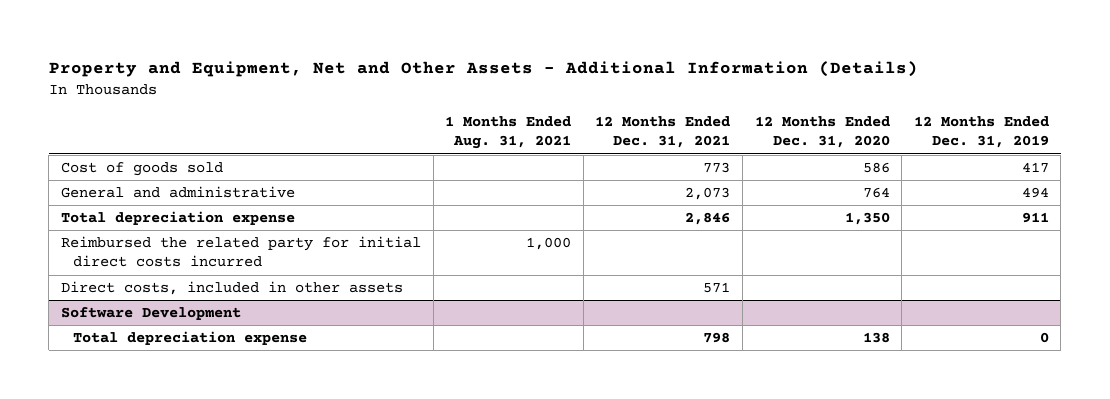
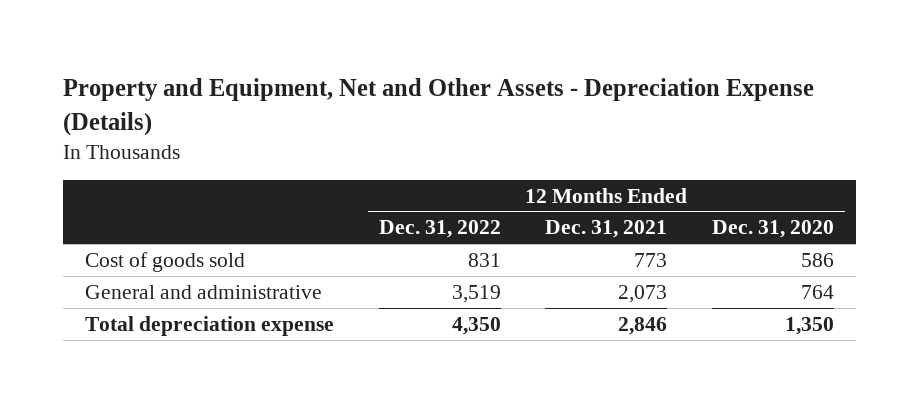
- Property and Equipment, Net and Other Assets - Additional Information (Details)
+ Property and Equipment, Net and Other Assets - Depreciation Expense (Details)
- | 1 Months Ended Aug. 31, 2021 | 12 Months Ended Dec. 31, 2021 | 12 Months Ended Dec. 31, 2020 | 12 Months Ended Dec. 31, 2019
+ | 12 Months Ended Dec. 31, 2022 | 12 Months Ended Dec. 31, 2021 | 12 Months Ended Dec. 31, 2020
- Reimbursed the related party for initial direct costs incurred | 1,000 | | |
- Direct costs, included in other assets | | 571 | |
- Software Development
- Total depreciation expense | | 798 | 138 | 0

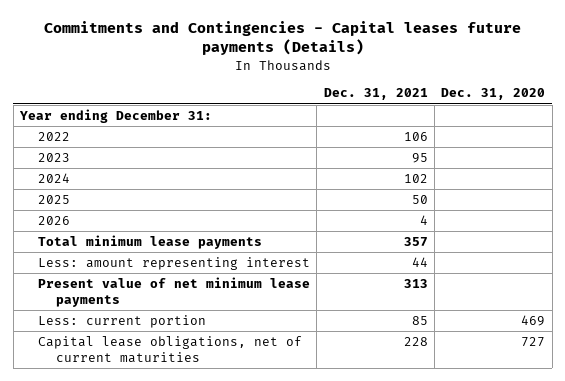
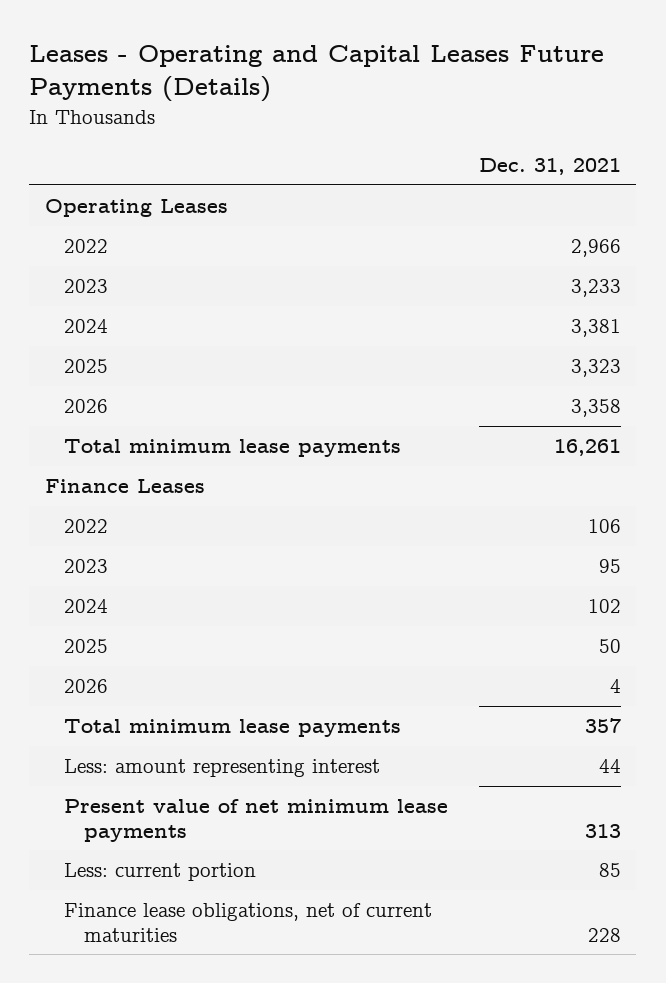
- Commitments and Contingencies - Capital leases future payments (Details)
+ Leases - Operating and Capital Leases Future Payments (Details)
- | Dec. 31, 2021 | Dec. 31, 2020
+ | Dec. 31, 2021
- Year ending December 31:
+ Operating Leases
+ 2022 | 2,966
+ 2023 | 3,233
+ 2024 | 3,381
+ 2025 | 3,323
+ 2026 | 3,358
+ Total minimum lease payments | 16,261
+ Finance Leases
- Capital lease obligations, net of current maturities | 228 | 727
+ Finance lease obligations, net of current maturities | 228

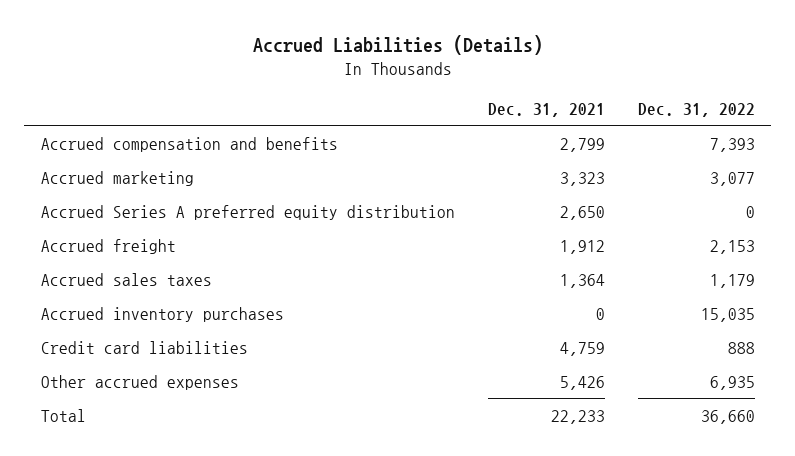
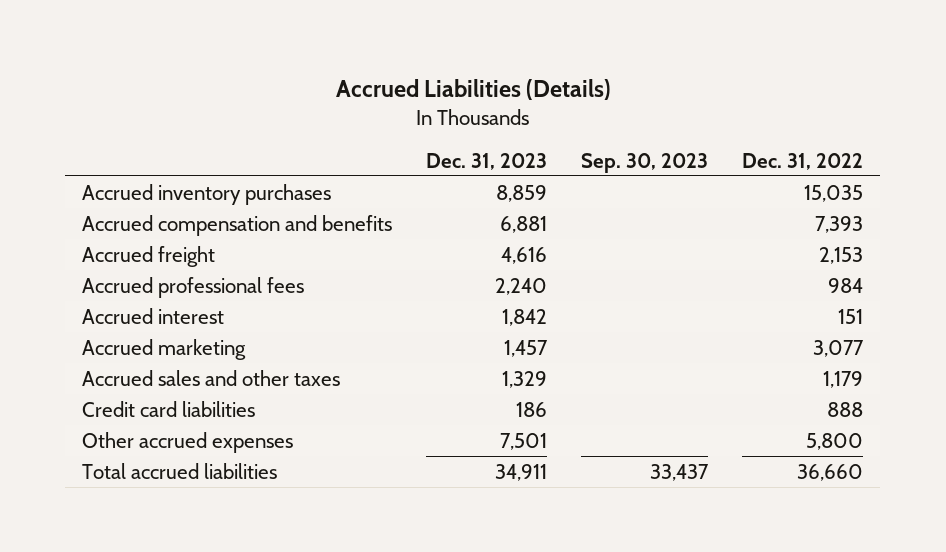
- | Dec. 31, 2021 | Dec. 31, 2022
+ | Dec. 31, 2023 | Sep. 30, 2023 | Dec. 31, 2022
moved up: Accrued inventory purchases | 8,859 | | 15,035
- Accrued Series A preferred equity distribution | 2,650 | 0
- Accrued sales taxes | 1,364 | 1,179
+ Accrued professional fees | 2,240 | | 984
+ Accrued interest | 1,842 | | 151
moved down: Accrued marketing | 1,457 | | 3,077
+ Accrued sales and other taxes | 1,329 | | 1,179
- Other accrued expenses | 5,426 | 6,935
- Total | 22,233 | 36,660
+ Other accrued expenses | 7,501 | | 5,800
+ Total accrued liabilities | 34,911 | 33,437 | 36,660

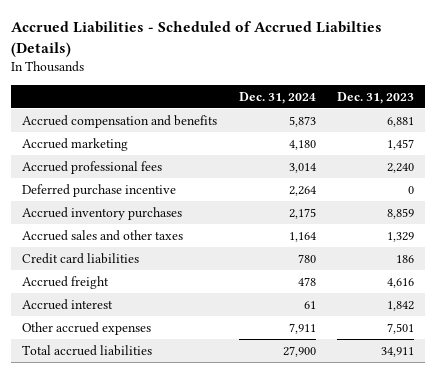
- Accrued Liabilities (Details)
+ Accrued Liabilities - Scheduled of Accrued Liabilties (Details)
- | Dec. 31, 2023 | Sep. 30, 2023 | Dec. 31, 2022
+ | Dec. 31, 2024 | Dec. 31, 2023
moved down: Accrued professional fees | 3,014 | 2,240
+ Deferred purchase incentive | 2,264 | 0
moved down: Accrued inventory purchases | 2,175 | 8,859
moved down: Accrued freight | 478 | 4,616
moved down: Accrued interest | 61 | 1,842

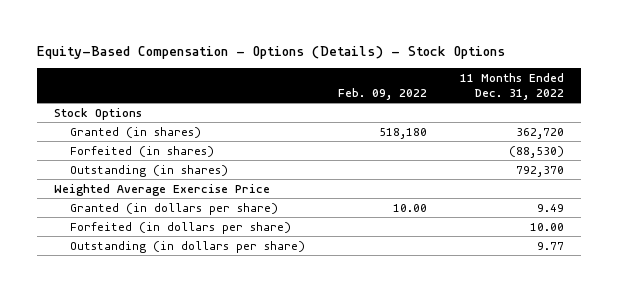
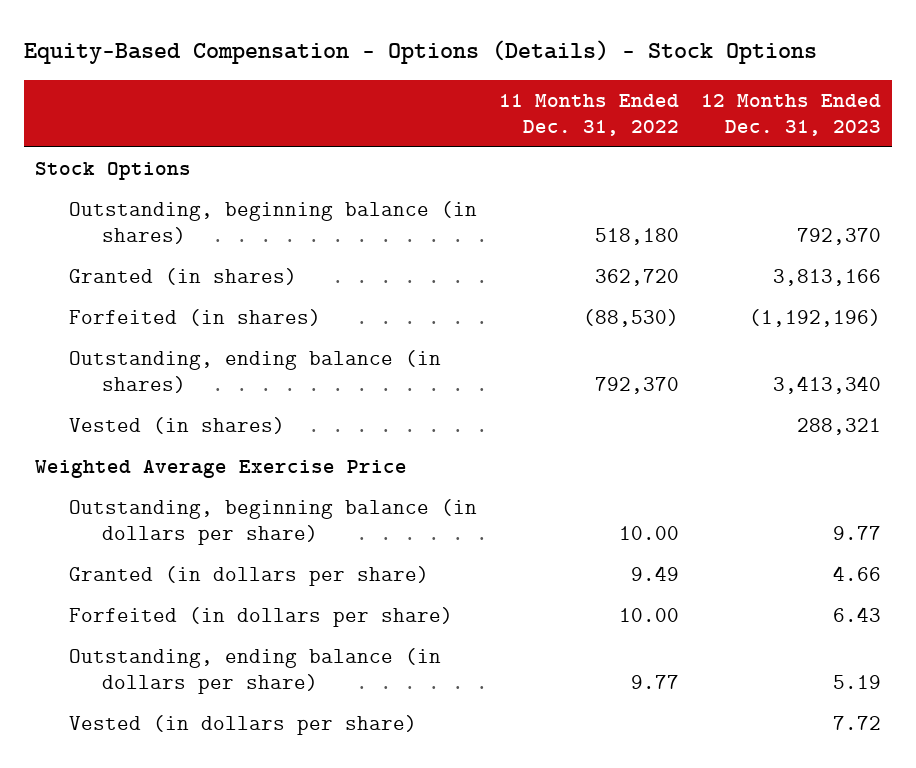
- | Feb. 09, 2022 | 11 Months Ended Dec. 31, 2022
+ | 11 Months Ended Dec. 31, 2022 | 12 Months Ended Dec. 31, 2023
+ Outstanding, beginning balance (in shares) | 518,180 | 792,370
- Outstanding (in shares) | | 792,370
+ Outstanding, ending balance (in shares) | 792,370 | 3,413,340
+ Vested (in shares) | | 288,321
+ Outstanding, beginning balance (in dollars per share) | 10.00 | 9.77
- Outstanding (in dollars per share) | | 9.77
+ Outstanding, ending balance (in dollars per share) | 9.77 | 5.19
+ Vested (in dollars per share) | | 7.72

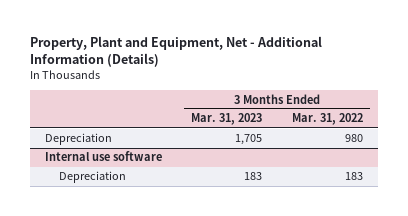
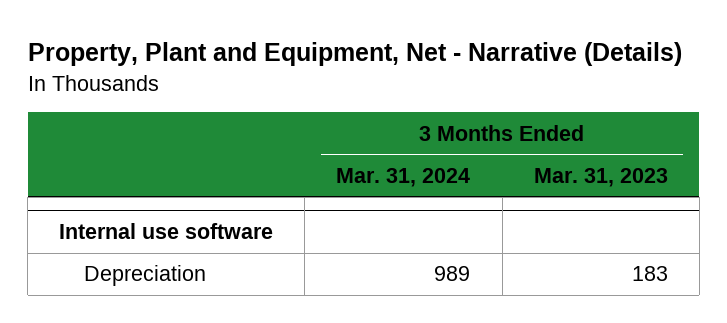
- Property, Plant and Equipment, Net - Additional Information (Details)
+ Property, Plant and Equipment, Net - Narrative (Details)
- | 3 Months Ended Mar. 31, 2023 | 3 Months Ended Mar. 31, 2022
+ | 3 Months Ended Mar. 31, 2024 | 3 Months Ended Mar. 31, 2023
- Depreciation | 1,705 | 980

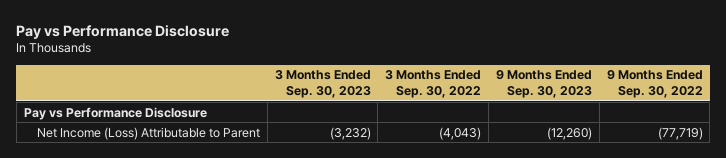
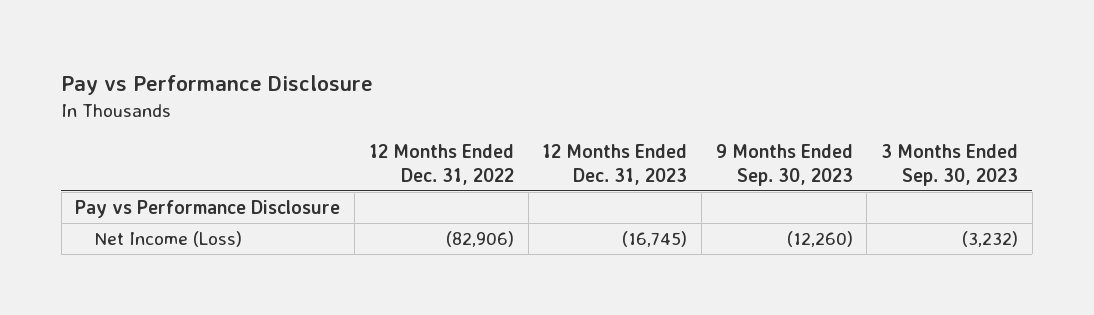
- | 3 Months Ended Sep. 30, 2023 | 3 Months Ended Sep. 30, 2022 | 9 Months Ended Sep. 30, 2023 | 9 Months Ended Sep. 30, 2022
+ | 12 Months Ended Dec. 31, 2022 | 12 Months Ended Dec. 31, 2023 | 9 Months Ended Sep. 30, 2023 | 3 Months Ended Sep. 30, 2023
- Net Income (Loss) Attributable to Parent | (3,232) | (4,043) | (12,260) | (77,719)
+ Net Income (Loss) | (82,906) | (16,745) | (12,260) | (3,232)

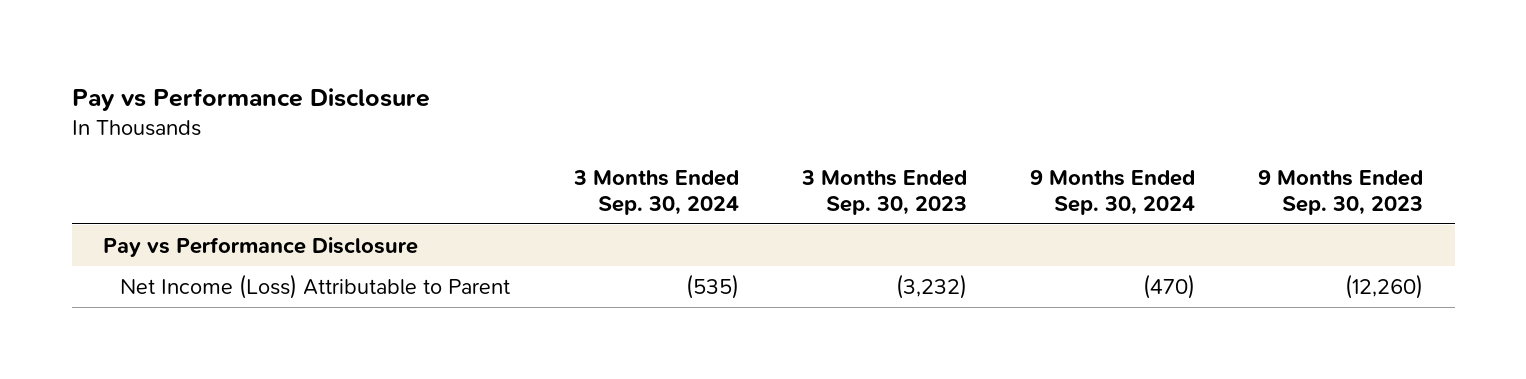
- | 12 Months Ended Dec. 31, 2022 | 12 Months Ended Dec. 31, 2023 | 9 Months Ended Sep. 30, 2023 | 3 Months Ended Sep. 30, 2023
+ | 3 Months Ended Sep. 30, 2024 | 3 Months Ended Sep. 30, 2023 | 9 Months Ended Sep. 30, 2024 | 9 Months Ended Sep. 30, 2023
- Net Income (Loss) | (82,906) | (16,745) | (12,260) | (3,232)
+ Net Income (Loss) Attributable to Parent | (535) | (3,232) | (470) | (12,260)

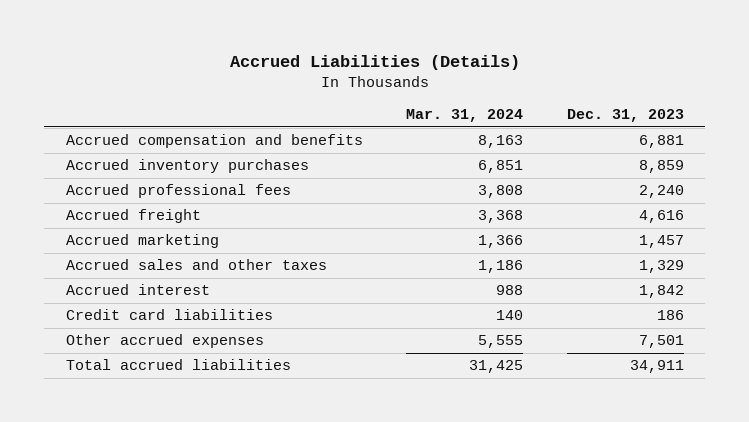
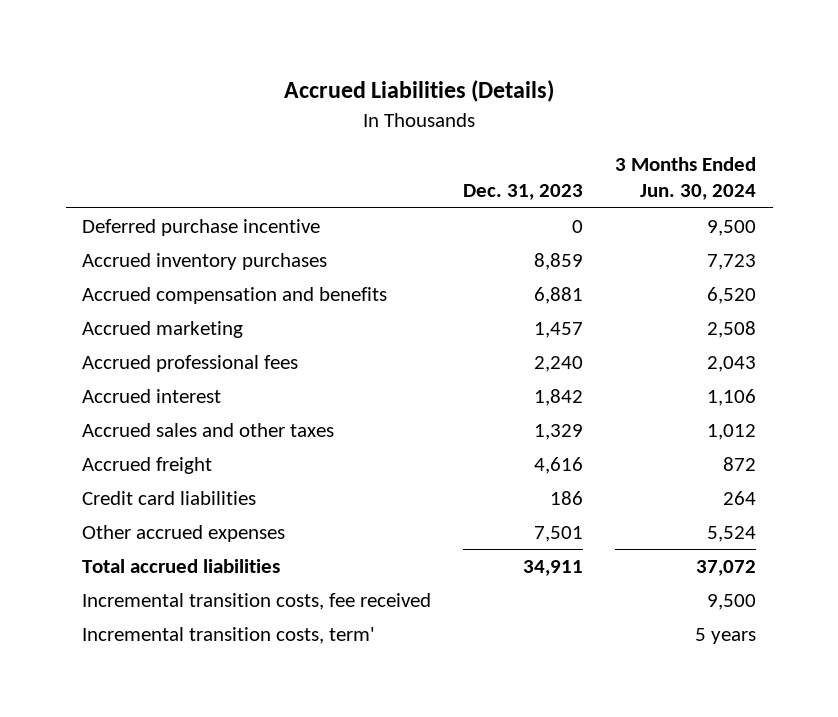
- | Mar. 31, 2024 | Dec. 31, 2023
+ | Dec. 31, 2023 | 3 Months Ended Jun. 30, 2024
+ Deferred purchase incentive | 0 | 9,500
moved down: Accrued compensation and benefits | 6,881 | 6,520
moved down: Accrued professional fees | 2,240 | 2,043
moved down: Accrued sales and other taxes | 1,329 | 1,012
moved down: Accrued freight | 4,616 | 872
+ Incremental transition costs, fee received | | 9,500
+ Incremental transition costs, term' | | 5 years

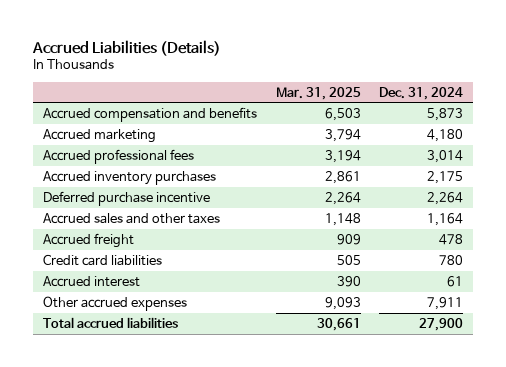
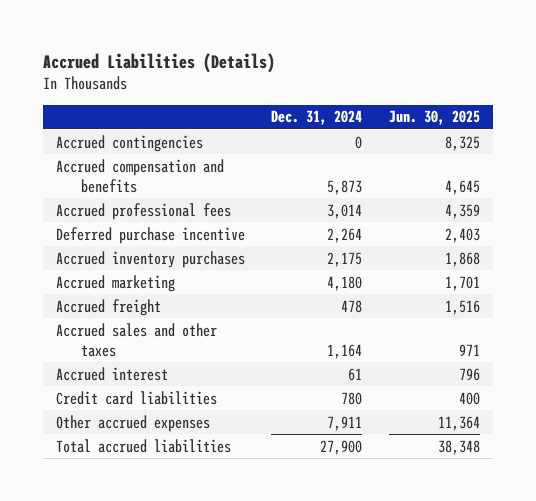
- | Mar. 31, 2025 | Dec. 31, 2024
+ | Dec. 31, 2024 | Jun. 30, 2025
+ Accrued contingencies | 0 | 8,325
moved down: Accrued inventory purchases | 2,175 | 1,868
moved down: Accrued marketing | 4,180 | 1,701
moved down: Accrued sales and other taxes | 1,164 | 971
moved down: Credit card liabilities | 780 | 400

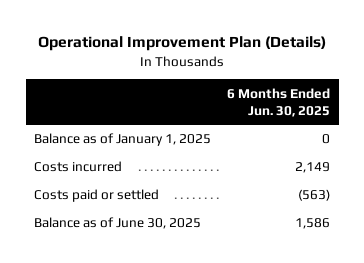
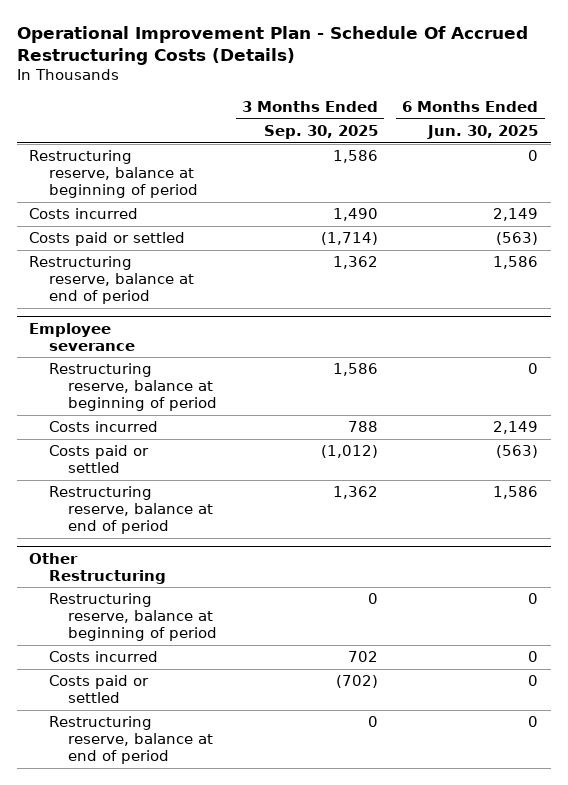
- Operational Improvement Plan (Details)
+ Operational Improvement Plan - Schedule Of Accrued Restructuring Costs (Details)
- | 6 Months Ended Jun. 30, 2025
+ | 3 Months Ended Sep. 30, 2025 | 6 Months Ended Jun. 30, 2025
- Balance as of January 1, 2025 | 0
+ Restructuring reserve, balance at beginning of period | 1,586 | 0
- Balance as of June 30, 2025 | 1,586
+ Restructuring reserve, balance at end of period | 1,362 | 1,586
+ Employee severance
+ Restructuring reserve, balance at beginning of period | 1,586 | 0
+ Costs incurred | 788 | 2,149
+ Costs paid or settled | (1,012) | (563)
+ Restructuring reserve, balance at end of period | 1,362 | 1,586
+ Other Restructuring
+ Restructuring reserve, balance at beginning of period | 0 | 0
+ Costs incurred | 702 | 0
+ Costs paid or settled | (702) | 0
+ Restructuring reserve, balance at end of period | 0 | 0

